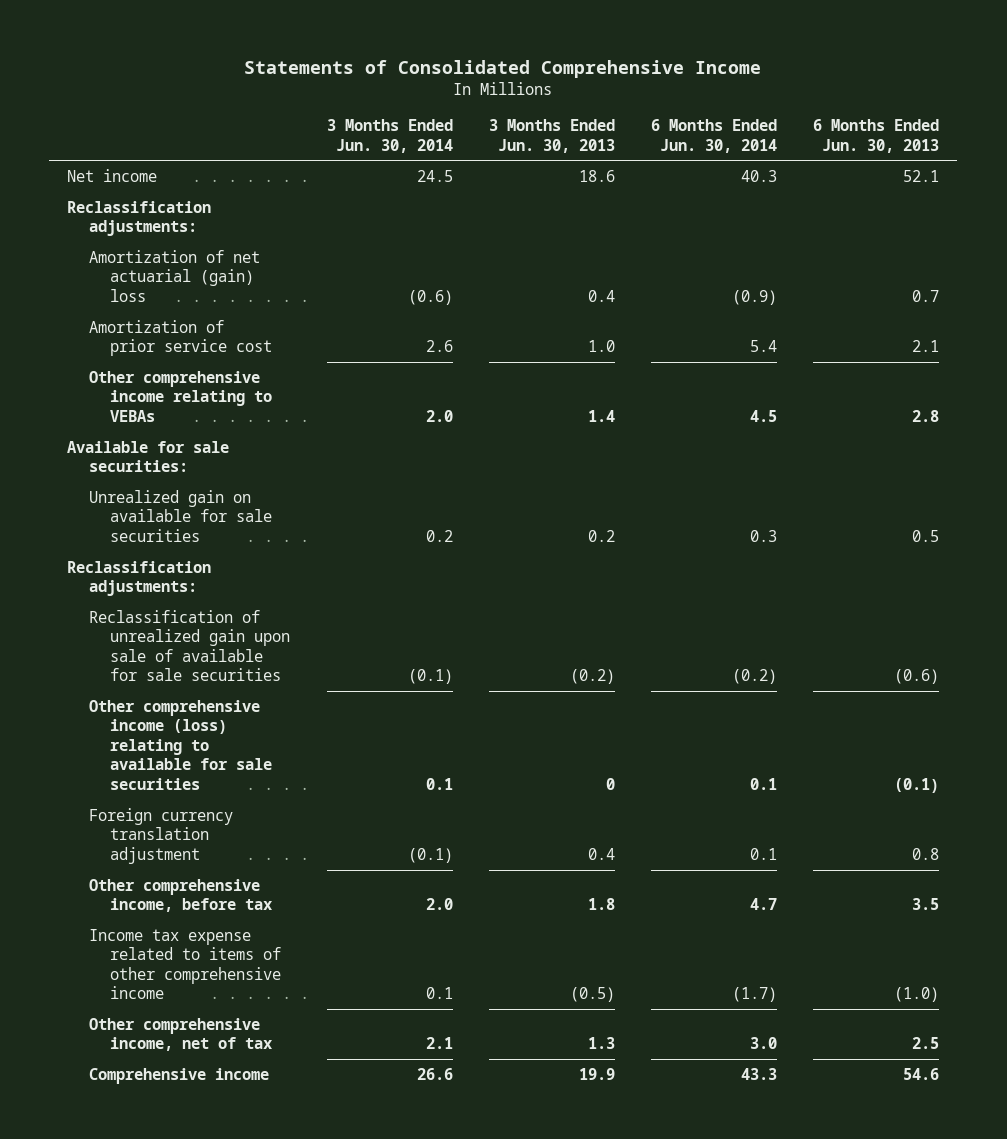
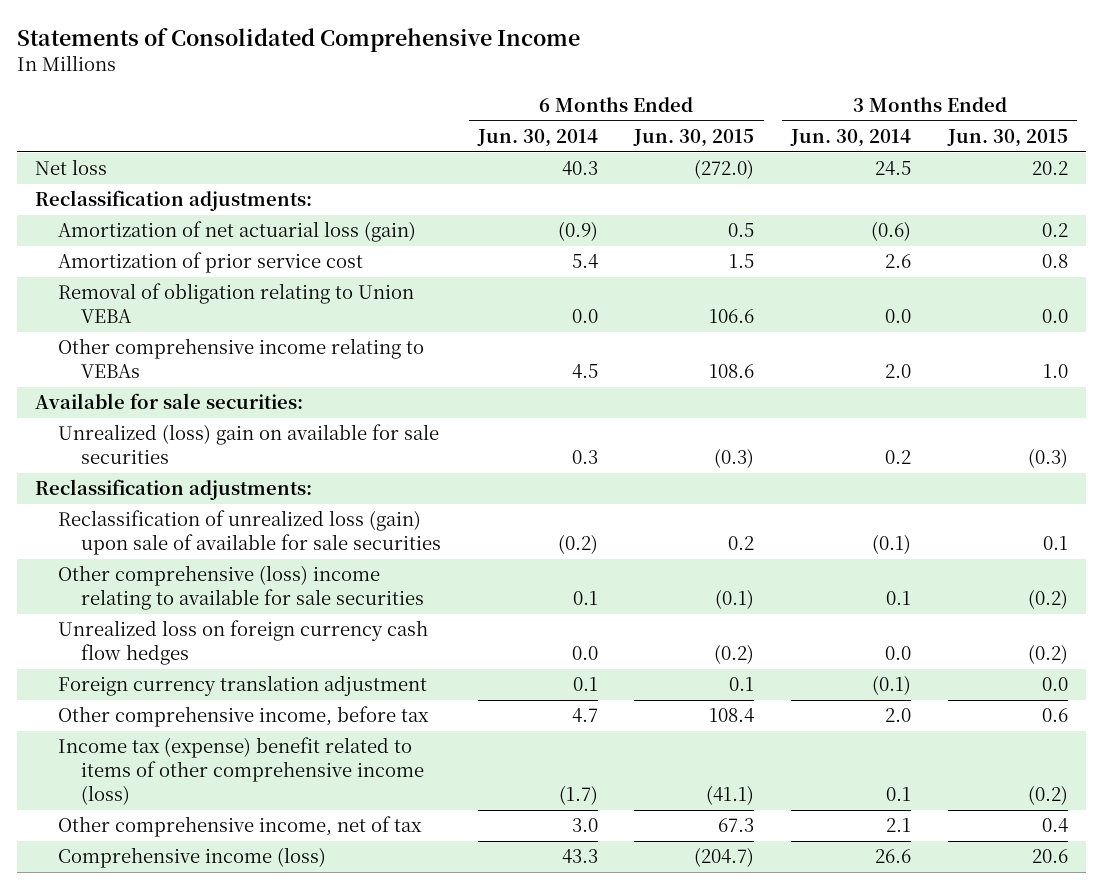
- | 3 Months Ended Jun. 30, 2014 | 3 Months Ended Jun. 30, 2013 | 6 Months Ended Jun. 30, 2014 | 6 Months Ended Jun. 30, 2013
+ | 6 Months Ended Jun. 30, 2014 | 6 Months Ended Jun. 30, 2015 | 3 Months Ended Jun. 30, 2014 | 3 Months Ended Jun. 30, 2015
- Net income | 24.5 | 18.6 | 40.3 | 52.1
+ Net loss | 40.3 | (272.0) | 24.5 | 20.2
- Amortization of net actuarial (gain) loss | (0.6) | 0.4 | (0.9) | 0.7
+ Amortization of net actuarial loss (gain) | (0.9) | 0.5 | (0.6) | 0.2
+ Removal of obligation relating to Union VEBA | 0.0 | 106.6 | 0.0 | 0.0
- Unrealized gain on available for sale securities | 0.2 | 0.2 | 0.3 | 0.5
+ Unrealized (loss) gain on available for sale securities | 0.3 | (0.3) | 0.2 | (0.3)
- Reclassification of unrealized gain upon sale of available for sale securities | (0.1) | (0.2) | (0.2) | (0.6)
- Other comprehensive income (loss) relating to available for sale securities | 0.1 | 0 | 0.1 | (0.1)
+ Reclassification of unrealized loss (gain) upon sale of available for sale securities | (0.2) | 0.2 | (0.1) | 0.1
+ Other comprehensive (loss) income relating to available for sale securities | 0.1 | (0.1) | 0.1 | (0.2)
+ Unrealized loss on foreign currency cash flow hedges | 0.0 | (0.2) | 0.0 | (0.2)
- Income tax expense related to items of other comprehensive income | 0.1 | (0.5) | (1.7) | (1.0)
+ Income tax (expense) benefit related to items of other comprehensive income (loss) | (1.7) | (41.1) | 0.1 | (0.2)
- Comprehensive income | 26.6 | 19.9 | 43.3 | 54.6
+ Comprehensive income (loss) | 43.3 | (204.7) | 26.6 | 20.6

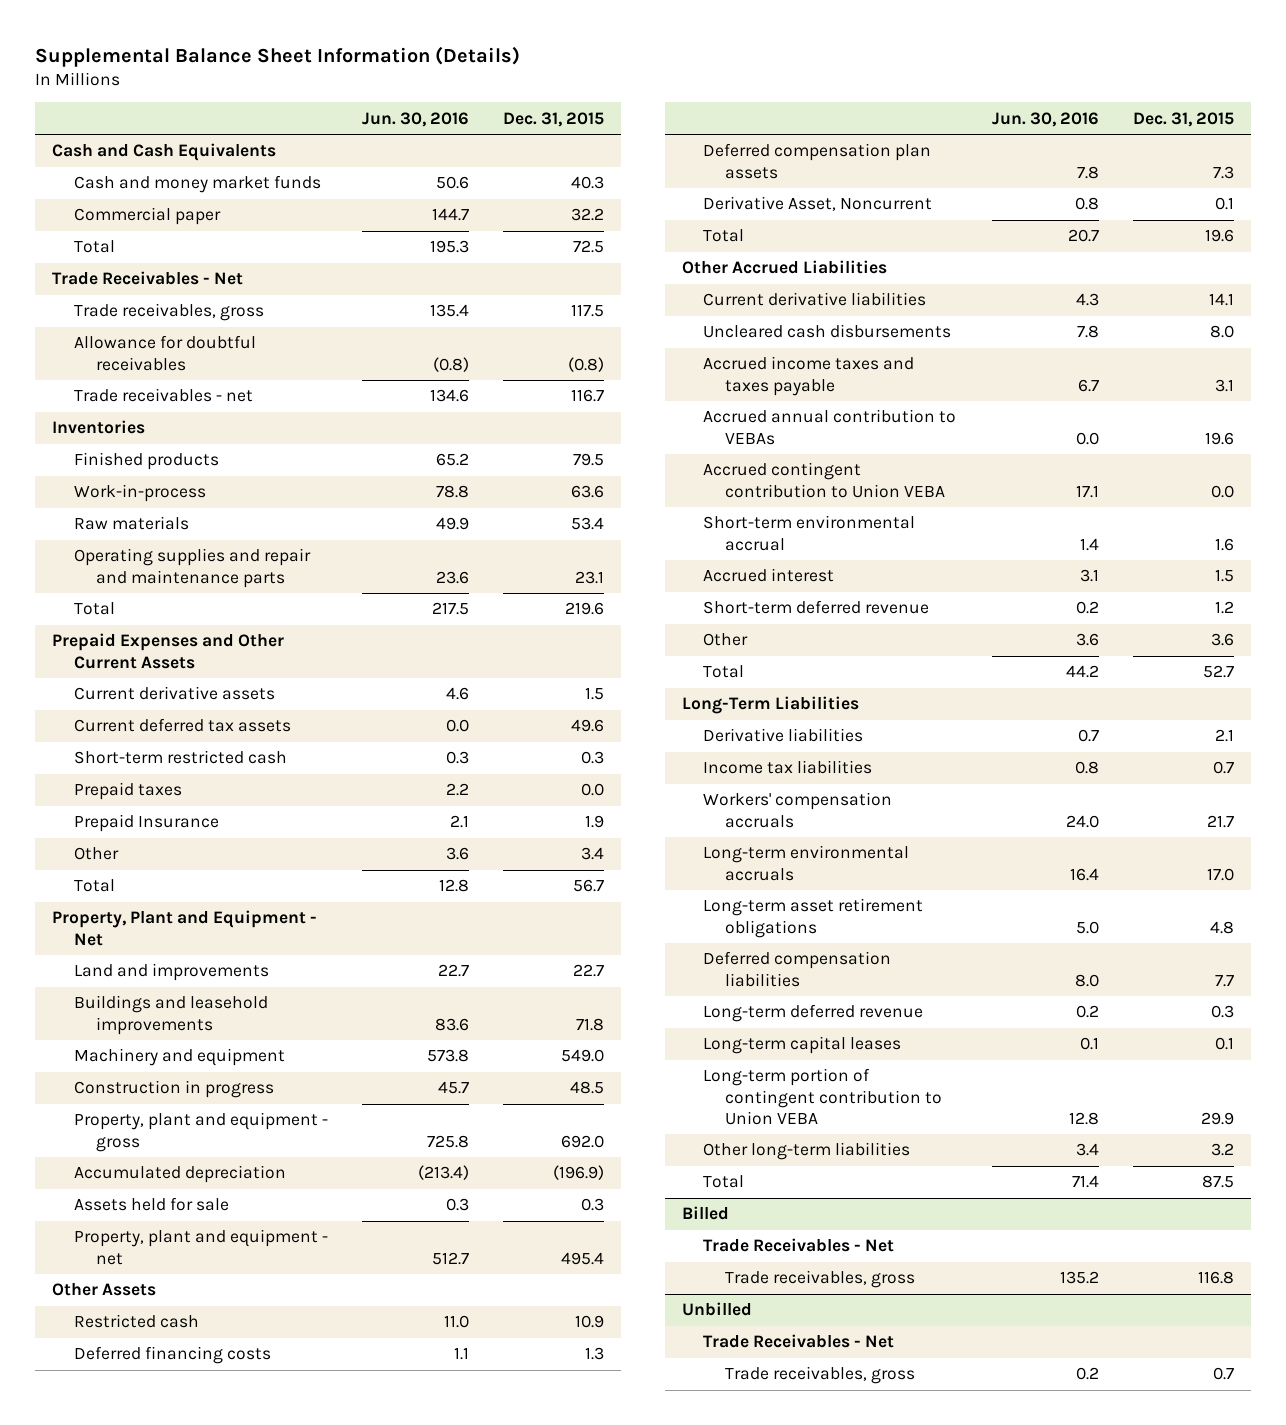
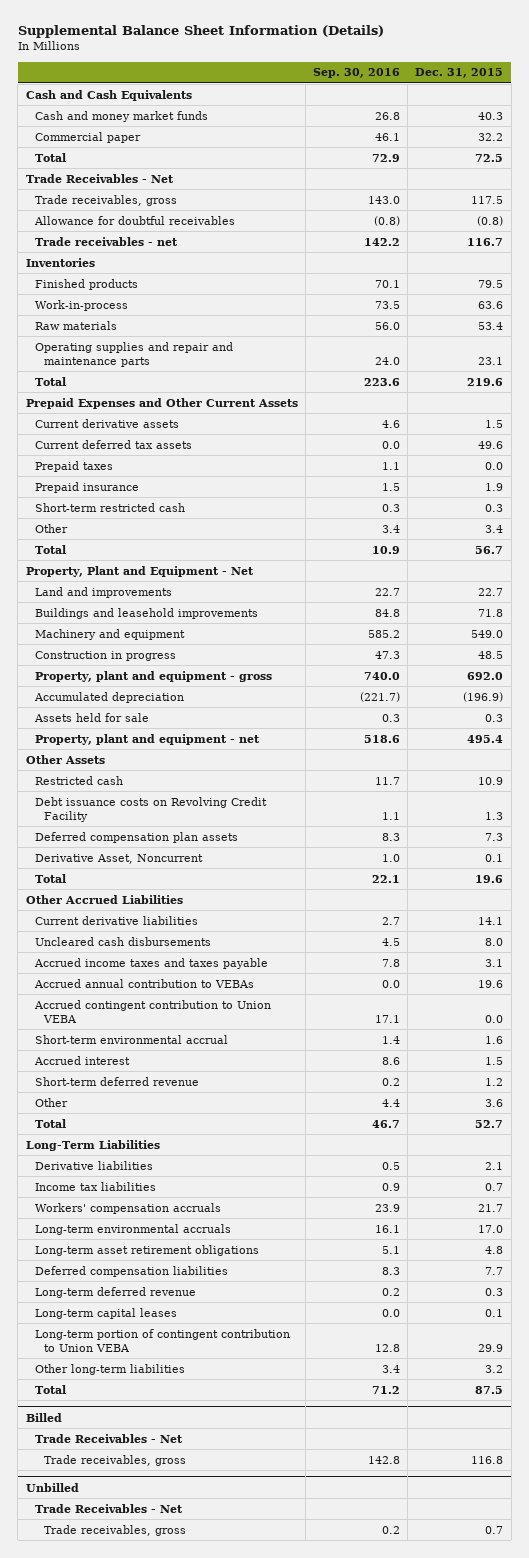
- | Jun. 30, 2016 | Dec. 31, 2015
+ | Sep. 30, 2016 | Dec. 31, 2015
- Prepaid Insurance | 2.1 | 1.9
+ Prepaid insurance | 1.5 | 1.9
moved down: Short-term restricted cash | 0.3 | 0.3
- Deferred financing costs | 1.1 | 1.3
+ Debt issuance costs on Revolving Credit Facility | 1.1 | 1.3

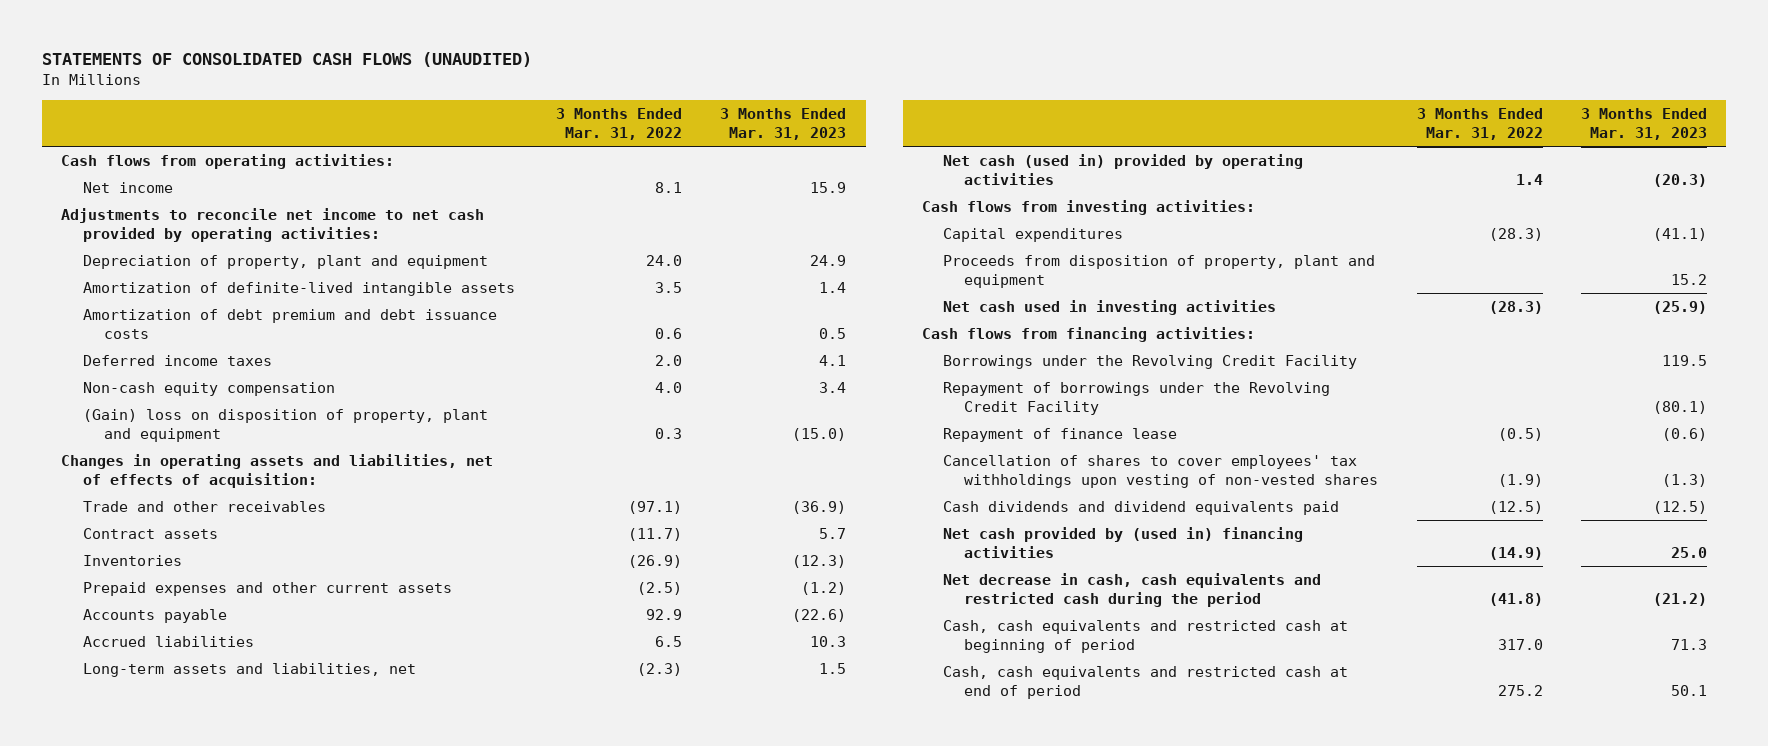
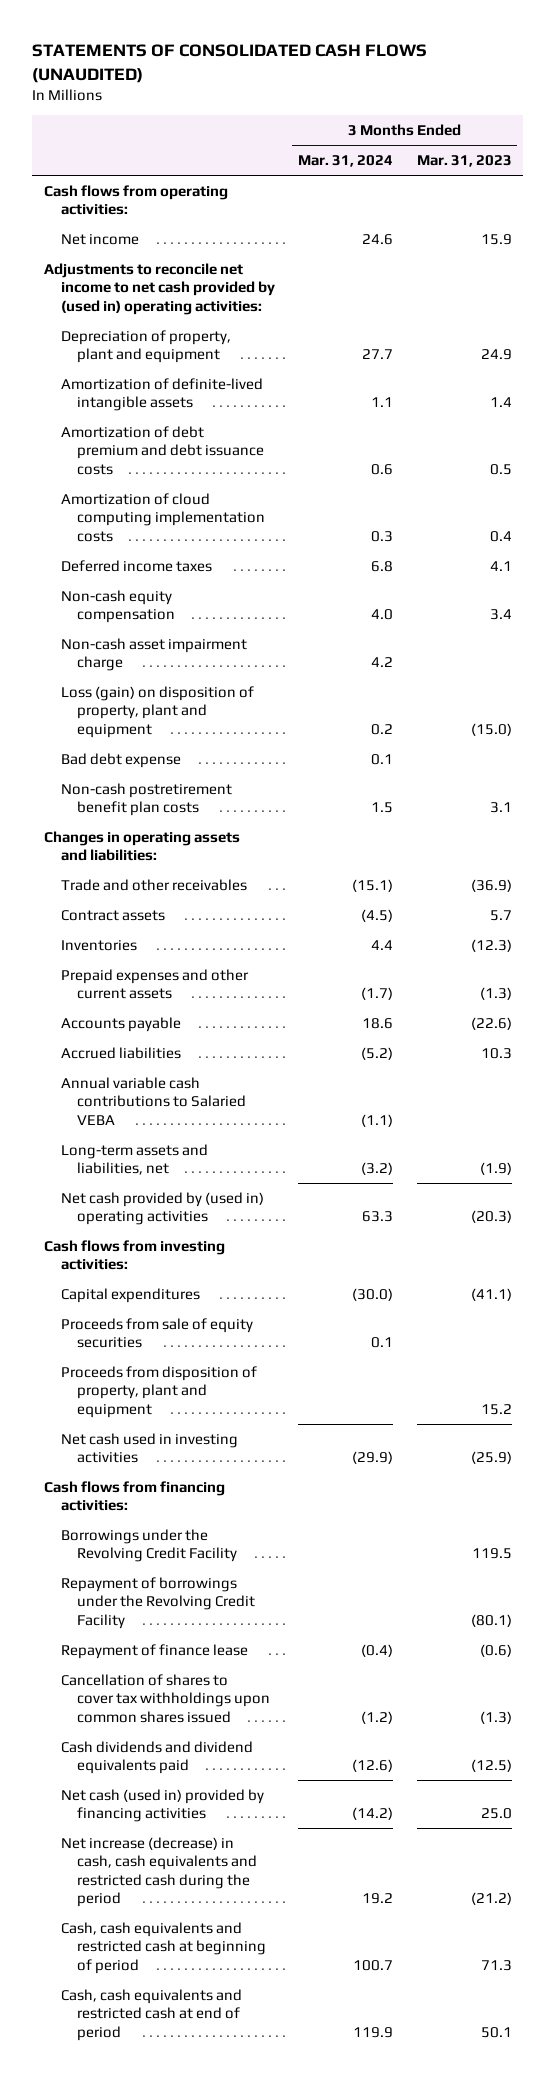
- | 3 Months Ended Mar. 31, 2022 | 3 Months Ended Mar. 31, 2023
+ | 3 Months Ended Mar. 31, 2024 | 3 Months Ended Mar. 31, 2023
- Adjustments to reconcile net income to net cash provided by operating activities:
+ Adjustments to reconcile net income to net cash provided by (used in) operating activities:
+ Amortization of cloud computing implementation costs | 0.3 | 0.4
- (Gain) loss on disposition of property, plant and equipment | 0.3 | (15.0)
- Changes in operating assets and liabilities, net of effects of acquisition:
+ Non-cash asset impairment charge | 4.2 |
+ Loss (gain) on disposition of property, plant and equipment | 0.2 | (15.0)
+ Bad debt expense | 0.1 |
+ Non-cash postretirement benefit plan costs | 1.5 | 3.1
+ Changes in operating assets and liabilities:
- Prepaid expenses and other current assets | (2.5) | (1.2)
+ Prepaid expenses and other current assets | (1.7) | (1.3)
- Long-term assets and liabilities, net | (2.3) | 1.5
- Net cash (used in) provided by operating activities | 1.4 | (20.3)
+ Annual variable cash contributions to Salaried VEBA | (1.1) |
+ Long-term assets and liabilities, net | (3.2) | (1.9)
+ Net cash provided by (used in) operating activities | 63.3 | (20.3)
+ Proceeds from sale of equity securities | 0.1 |
- Cancellation of shares to cover employees' tax withholdings upon vesting of non-vested shares | (1.9) | (1.3)
+ Cancellation of shares to cover tax withholdings upon common shares issued | (1.2) | (1.3)
- Net cash provided by (used in) financing activities | (14.9) | 25.0
- Net decrease in cash, cash equivalents and restricted cash during the period | (41.8) | (21.2)
+ Net cash (used in) provided by financing activities | (14.2) | 25.0
+ Net increase (decrease) in cash, cash equivalents and restricted cash during the period | 19.2 | (21.2)

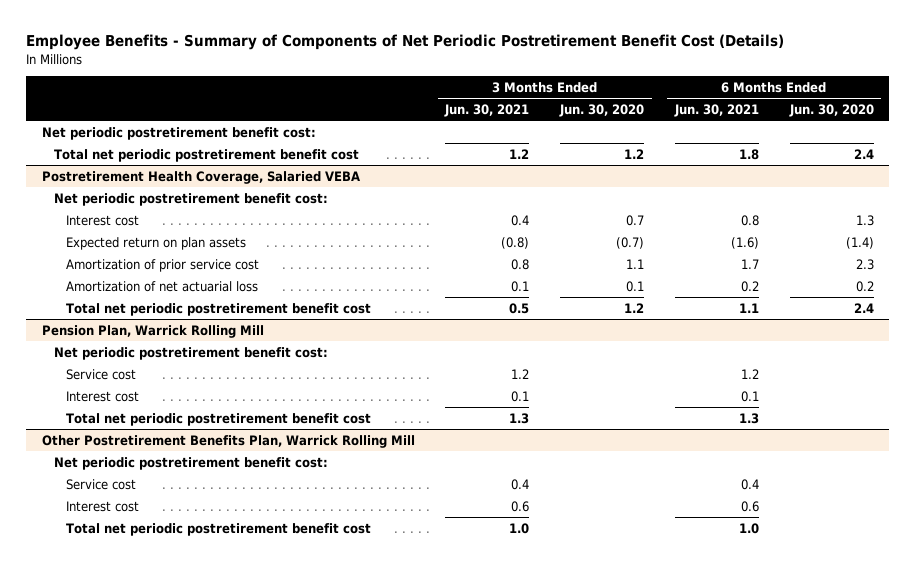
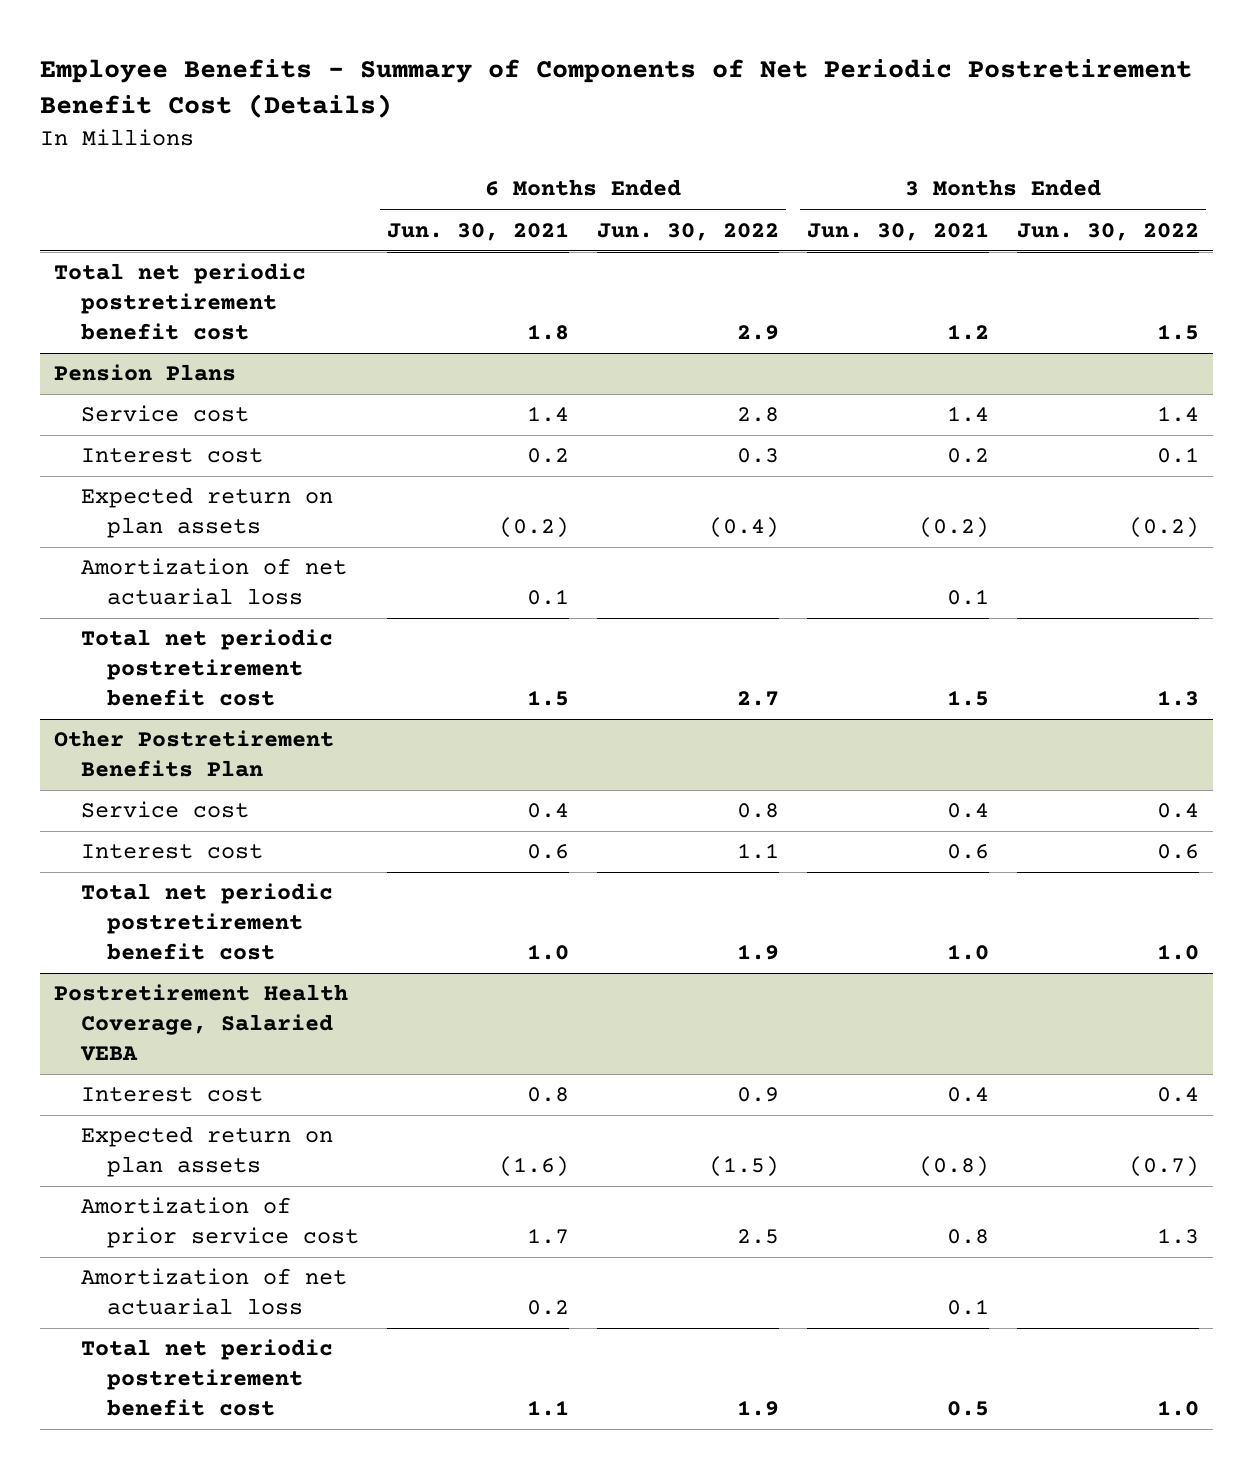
- | 3 Months Ended Jun. 30, 2021 | 3 Months Ended Jun. 30, 2020 | 6 Months Ended Jun. 30, 2021 | 6 Months Ended Jun. 30, 2020
+ | 6 Months Ended Jun. 30, 2021 | 6 Months Ended Jun. 30, 2022 | 3 Months Ended Jun. 30, 2021 | 3 Months Ended Jun. 30, 2022
- Net periodic postretirement benefit cost:
+ Pension Plans
+ Service cost | 1.4 | 2.8 | 1.4 | 1.4
+ Interest cost | 0.2 | 0.3 | 0.2 | 0.1
+ Expected return on plan assets | (0.2) | (0.4) | (0.2) | (0.2)
+ Amortization of net actuarial loss | 0.1 | | 0.1 |
+ Total net periodic postretirement benefit cost | 1.5 | 2.7 | 1.5 | 1.3
+ Other Postretirement Benefits Plan
+ Service cost | 0.4 | 0.8 | 0.4 | 0.4
+ Interest cost | 0.6 | 1.1 | 0.6 | 0.6
+ Total net periodic postretirement benefit cost | 1.0 | 1.9 | 1.0 | 1.0
@ Postretirement Health Coverage, Salaried VEBA
- Net periodic postretirement benefit cost:
- Pension Plan, Warrick Rolling Mill
- Net periodic postretirement benefit cost:
- Service cost | 1.2 | | 1.2 |
- Interest cost | 0.1 | | 0.1 |
- Total net periodic postretirement benefit cost | 1.3 | | 1.3 |
- Other Postretirement Benefits Plan, Warrick Rolling Mill
- Net periodic postretirement benefit cost:
- Service cost | 0.4 | | 0.4 |
- Interest cost | 0.6 | | 0.6 |
- Total net periodic postretirement benefit cost | 1.0 | | 1.0 |

